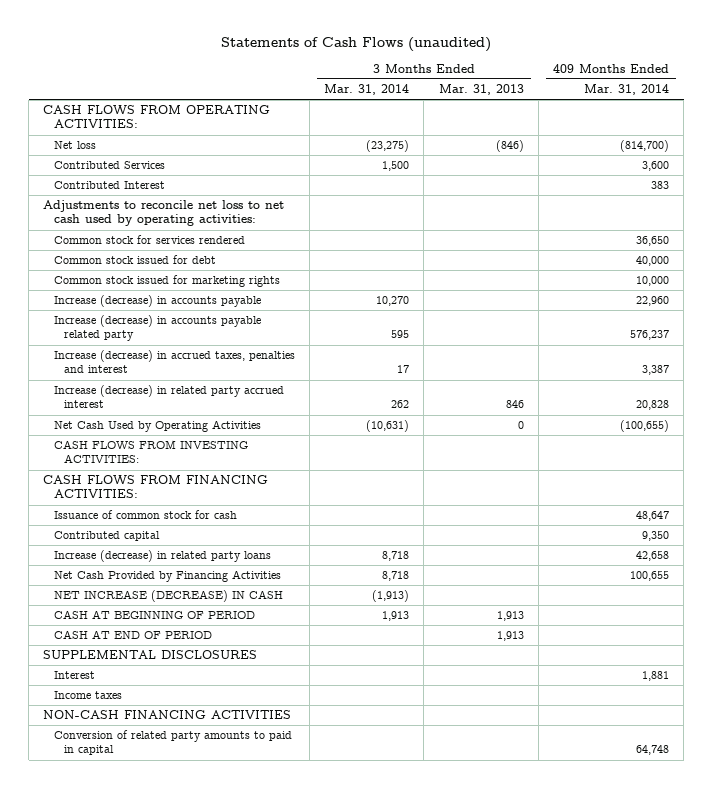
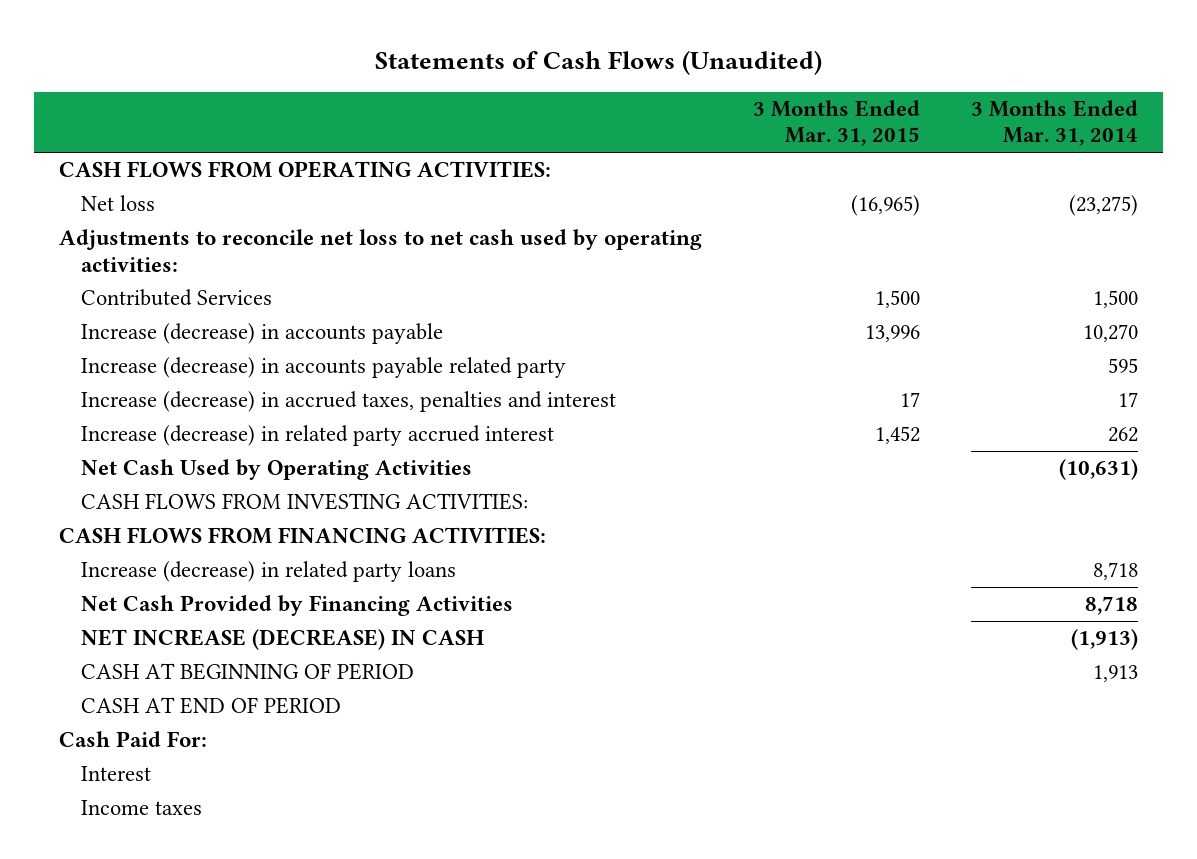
- Statements of Cash Flows (unaudited)
+ Statements of Cash Flows (Unaudited)
- | 3 Months Ended Mar. 31, 2014 | 3 Months Ended Mar. 31, 2013 | 409 Months Ended Mar. 31, 2014
+ | 3 Months Ended Mar. 31, 2015 | 3 Months Ended Mar. 31, 2014
- Contributed Interest | | | 383
- Common stock for services rendered | | | 36,650
- Common stock issued for debt | | | 40,000
- Common stock issued for marketing rights | | | 10,000
moved down: Contributed Services | 1,500 | 1,500
- Issuance of common stock for cash | | | 48,647
- Contributed capital | | | 9,350
- SUPPLEMENTAL DISCLOSURES
+ Cash Paid For:
- NON-CASH FINANCING ACTIVITIES
- Conversion of related party amounts to paid in capital | | | 64,748

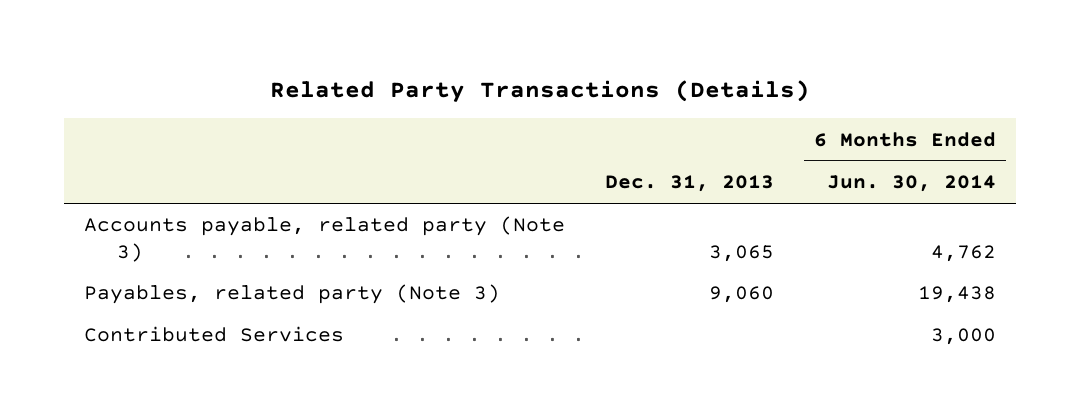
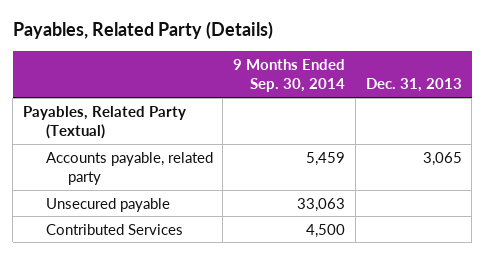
- Related Party Transactions (Details)
+ Payables, Related Party (Details)
- | Dec. 31, 2013 | 6 Months Ended Jun. 30, 2014
+ | 9 Months Ended Sep. 30, 2014 | Dec. 31, 2013
- Accounts payable, related party (Note 3) | 3,065 | 4,762
- Payables, related party (Note 3) | 9,060 | 19,438
+ Payables, Related Party (Textual)
+ Accounts payable, related party | 5,459 | 3,065
+ Unsecured payable | 33,063 |

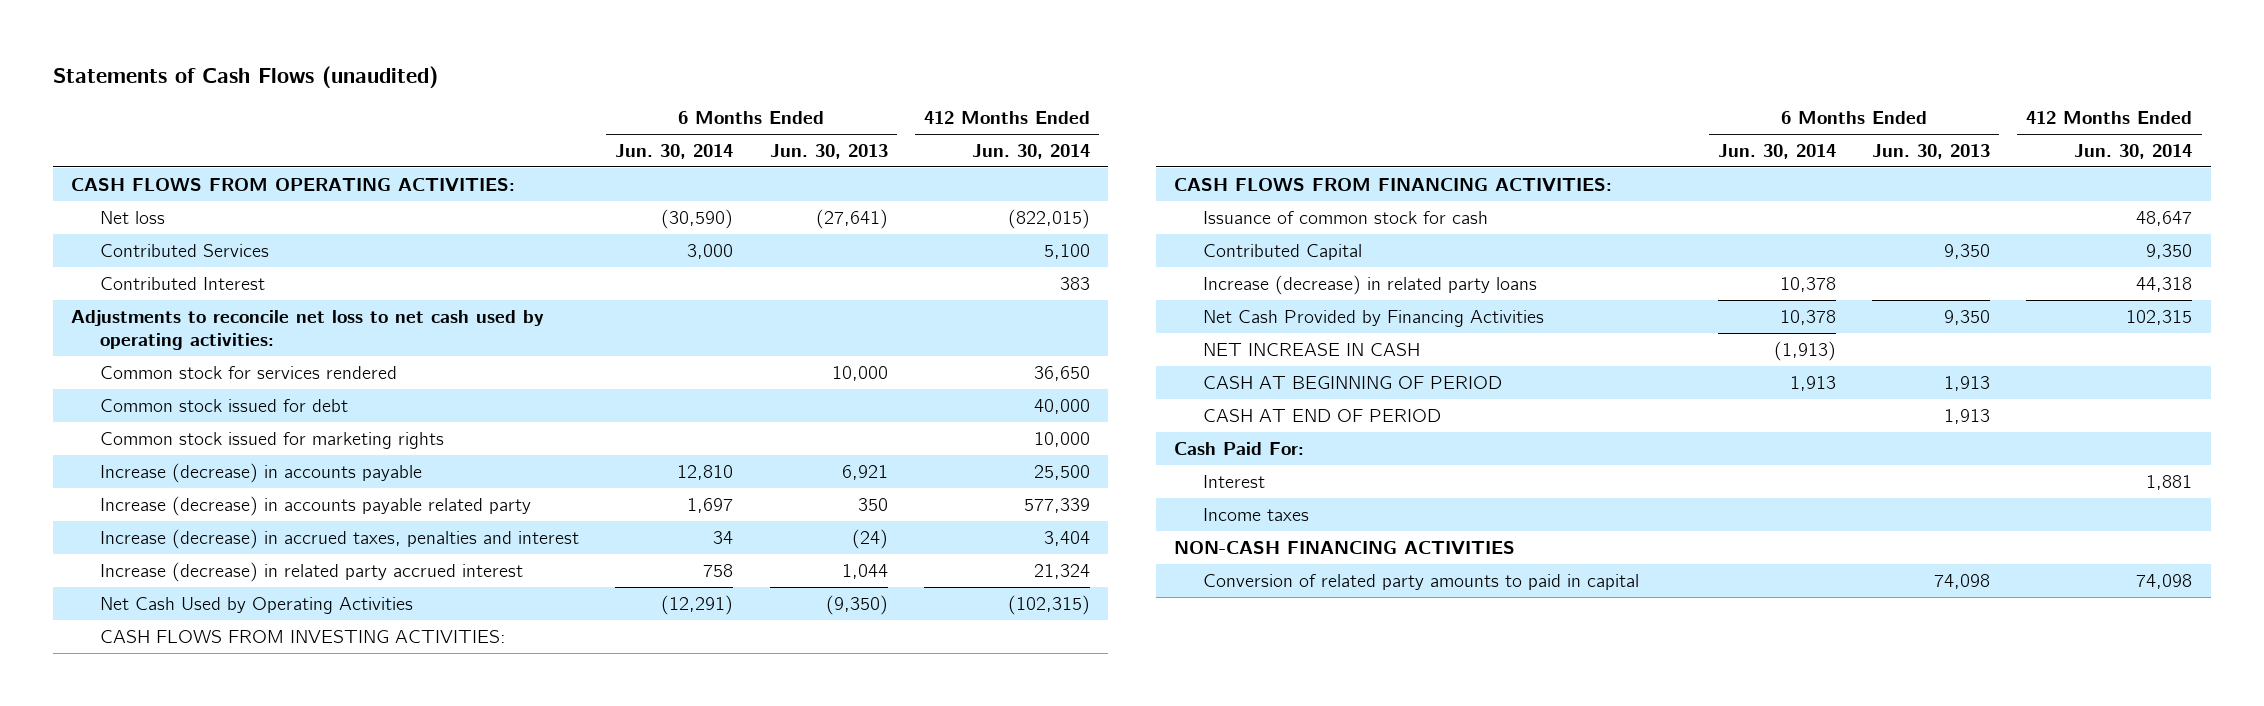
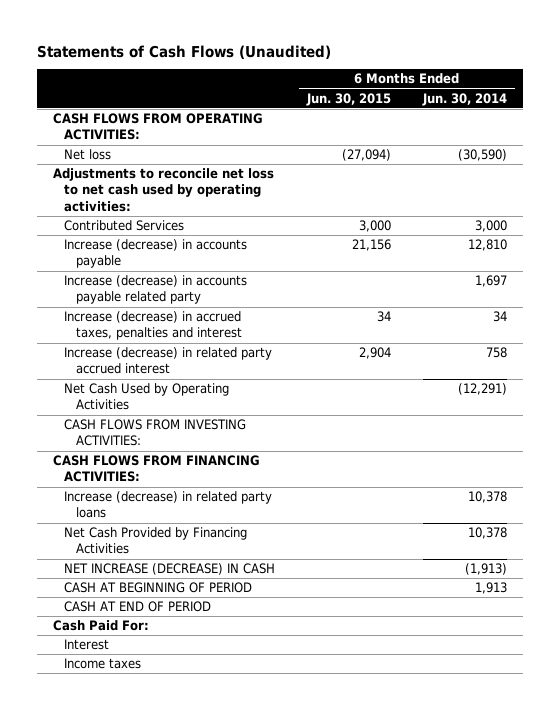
- Statements of Cash Flows (unaudited)
+ Statements of Cash Flows (Unaudited)
- | 6 Months Ended Jun. 30, 2014 | 6 Months Ended Jun. 30, 2013 | 412 Months Ended Jun. 30, 2014
+ | 6 Months Ended Jun. 30, 2015 | 6 Months Ended Jun. 30, 2014
- Contributed Interest | | | 383
- Common stock for services rendered | | 10,000 | 36,650
- Common stock issued for debt | | | 40,000
- Common stock issued for marketing rights | | | 10,000
moved down: Contributed Services | 3,000 | 3,000
- Issuance of common stock for cash | | | 48,647
- Contributed Capital | | 9,350 | 9,350
- NET INCREASE IN CASH | (1,913) | |
+ NET INCREASE (DECREASE) IN CASH | | (1,913)
- NON-CASH FINANCING ACTIVITIES
- Conversion of related party amounts to paid in capital | | 74,098 | 74,098

